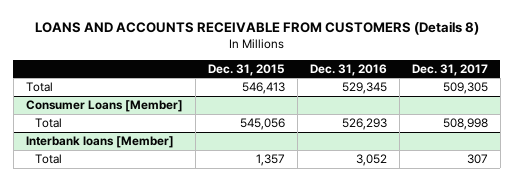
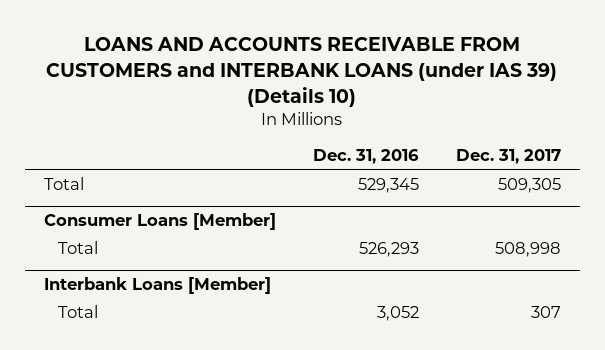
- LOANS AND ACCOUNTS RECEIVABLE FROM CUSTOMERS (Details 8)
+ LOANS AND ACCOUNTS RECEIVABLE FROM CUSTOMERS and INTERBANK LOANS (under IAS 39) (Details 10)
- | Dec. 31, 2015 | Dec. 31, 2016 | Dec. 31, 2017
+ | Dec. 31, 2016 | Dec. 31, 2017
- Interbank loans [Member]
+ Interbank Loans [Member]

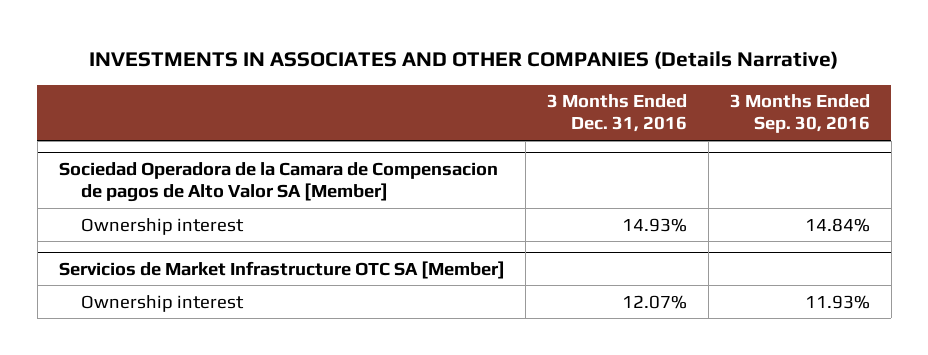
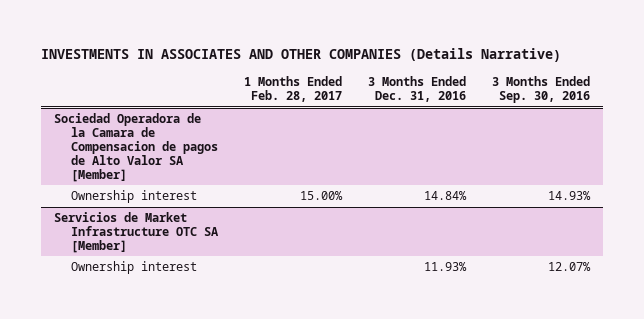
- | 3 Months Ended Dec. 31, 2016 | 3 Months Ended Sep. 30, 2016
+ | 1 Months Ended Feb. 28, 2017 | 3 Months Ended Dec. 31, 2016 | 3 Months Ended Sep. 30, 2016
@ Sociedad Operadora de la Camara de Compensacion de pagos de Alto Valor SA [Member]
- Ownership interest | 14.93% | 14.84%
+ Ownership interest | 15.00% | 14.84% | 14.93%
@ Servicios de Market Infrastructure OTC SA [Member]
- Ownership interest | 12.07% | 11.93%
+ Ownership interest | | 11.93% | 12.07%

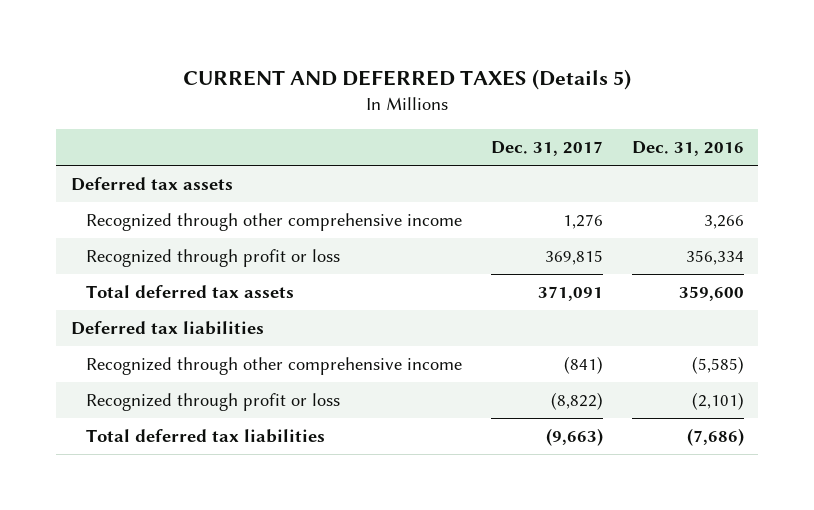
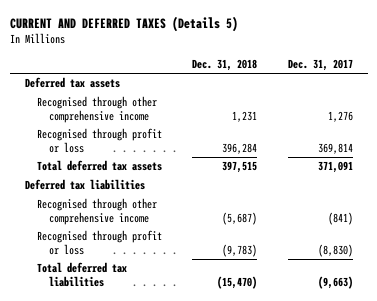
- | Dec. 31, 2017 | Dec. 31, 2016
+ | Dec. 31, 2018 | Dec. 31, 2017
- Recognized through other comprehensive income | 1,276 | 3,266
- Recognized through profit or loss | 369,815 | 356,334
+ Recognised through other comprehensive income | 1,231 | 1,276
+ Recognised through profit or loss | 396,284 | 369,814
- Recognized through other comprehensive income | (841) | (5,585)
- Recognized through profit or loss | (8,822) | (2,101)
+ Recognised through other comprehensive income | (5,687) | (841)
+ Recognised through profit or loss | (9,783) | (8,830)

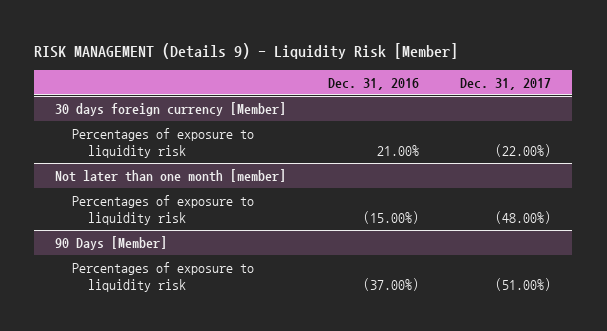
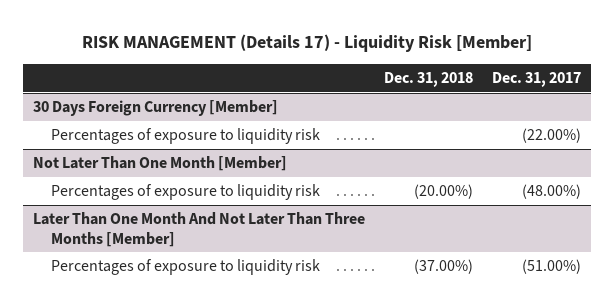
- RISK MANAGEMENT (Details 9) - Liquidity Risk [Member]
+ RISK MANAGEMENT (Details 17) - Liquidity Risk [Member]
- | Dec. 31, 2016 | Dec. 31, 2017
+ | Dec. 31, 2018 | Dec. 31, 2017
- 30 days foreign currency [Member]
+ 30 Days Foreign Currency [Member]
- Not later than one month [member]
+ Not Later Than One Month [Member]
- 90 Days [Member]
+ Later Than One Month And Not Later Than Three Months [Member]

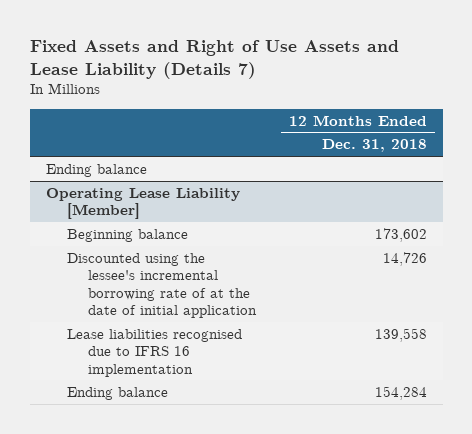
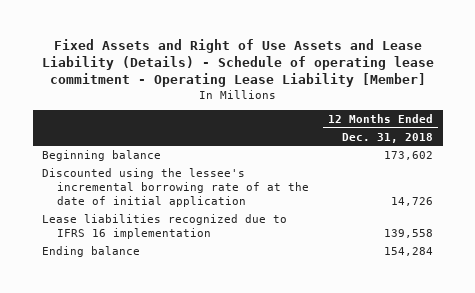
- Fixed Assets and Right of Use Assets and Lease Liability (Details 7)
+ Fixed Assets and Right of Use Assets and Lease Liability (Details) - Schedule of operating lease commitment - Operating Lease Liability [Member]
- Ending balance
- Operating Lease Liability [Member]
- Lease liabilities recognised due to IFRS 16 implementation | 139,558
+ Lease liabilities recognized due to IFRS 16 implementation | 139,558

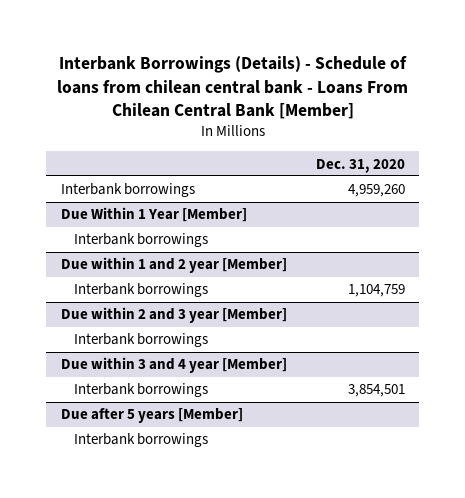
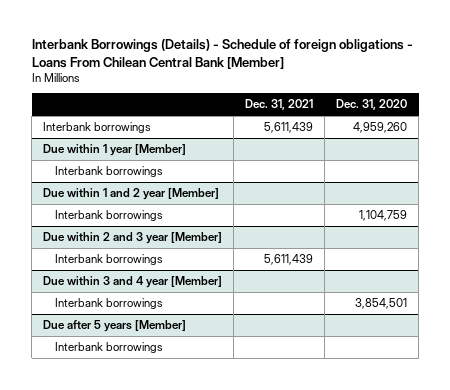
- Interbank Borrowings (Details) - Schedule of loans from chilean central bank - Loans From Chilean Central Bank [Member]
+ Interbank Borrowings (Details) - Schedule of foreign obligations - Loans From Chilean Central Bank [Member]
- | Dec. 31, 2020
+ | Dec. 31, 2021 | Dec. 31, 2020
- Due Within 1 Year [Member]
+ Due within 1 year [Member]

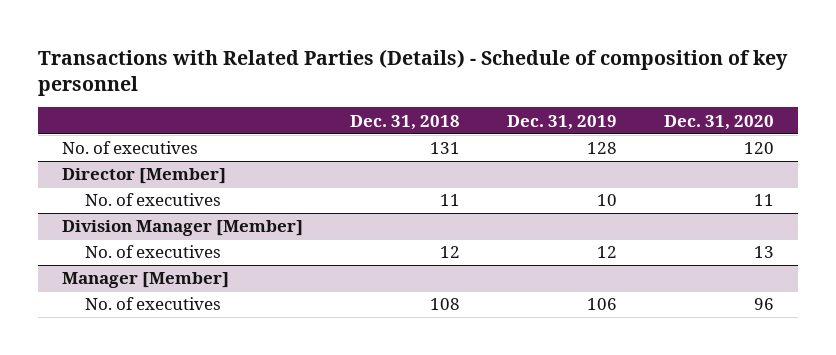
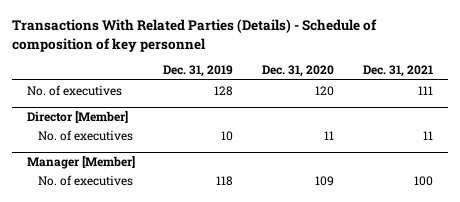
- Transactions with Related Parties (Details) - Schedule of composition of key personnel
+ Transactions With Related Parties (Details) - Schedule of composition of key personnel
- | Dec. 31, 2018 | Dec. 31, 2019 | Dec. 31, 2020
+ | Dec. 31, 2019 | Dec. 31, 2020 | Dec. 31, 2021
- Division Manager [Member]
- No. of executives | 12 | 12 | 13
@ Manager [Member]
- No. of executives | 108 | 106 | 96
+ No. of executives | 118 | 109 | 100

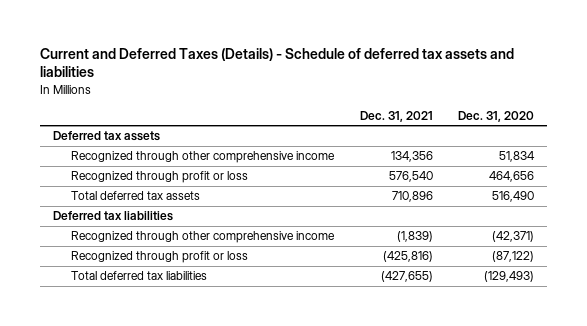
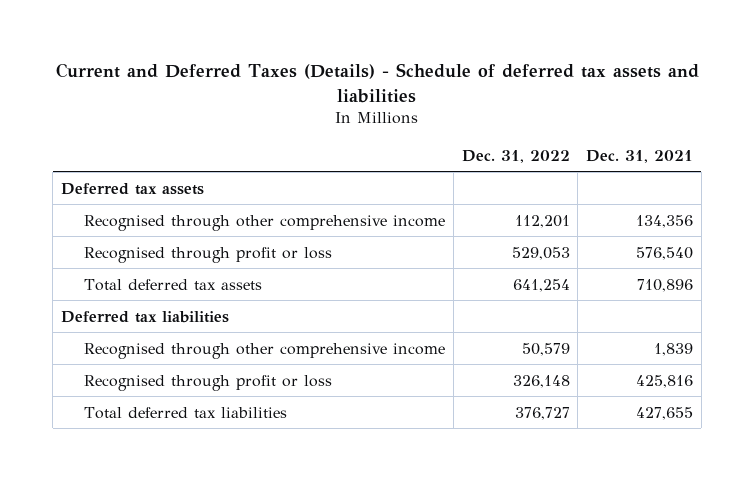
- | Dec. 31, 2021 | Dec. 31, 2020
+ | Dec. 31, 2022 | Dec. 31, 2021
- Recognized through other comprehensive income | 134,356 | 51,834
- Recognized through profit or loss | 576,540 | 464,656
+ Recognised through other comprehensive income | 112,201 | 134,356
+ Recognised through profit or loss | 529,053 | 576,540
- Recognized through other comprehensive income | (1,839) | (42,371)
- Recognized through profit or loss | (425,816) | (87,122)
- Total deferred tax liabilities | (427,655) | (129,493)
+ Recognised through other comprehensive income | 50,579 | 1,839
+ Recognised through profit or loss | 326,148 | 425,816
+ Total deferred tax liabilities | 376,727 | 427,655

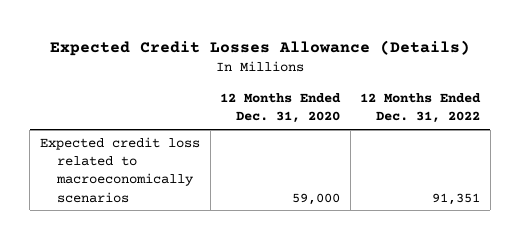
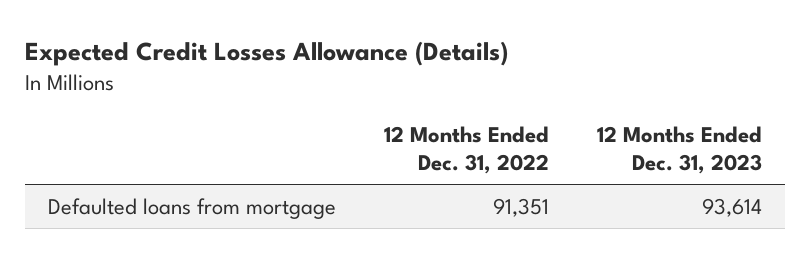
- | 12 Months Ended Dec. 31, 2020 | 12 Months Ended Dec. 31, 2022
+ | 12 Months Ended Dec. 31, 2022 | 12 Months Ended Dec. 31, 2023
- Expected credit loss related to macroeconomically scenarios | 59,000 | 91,351
+ Defaulted loans from mortgage | 91,351 | 93,614

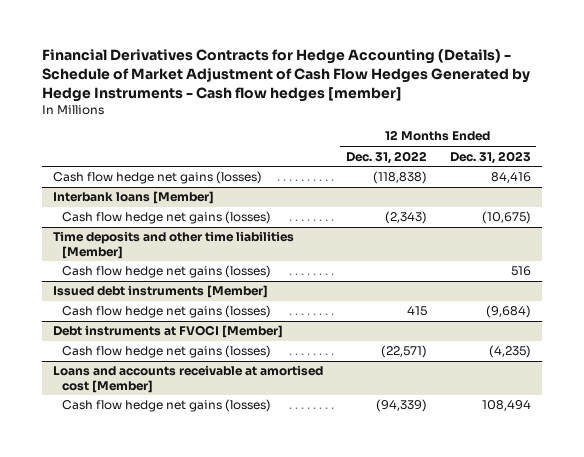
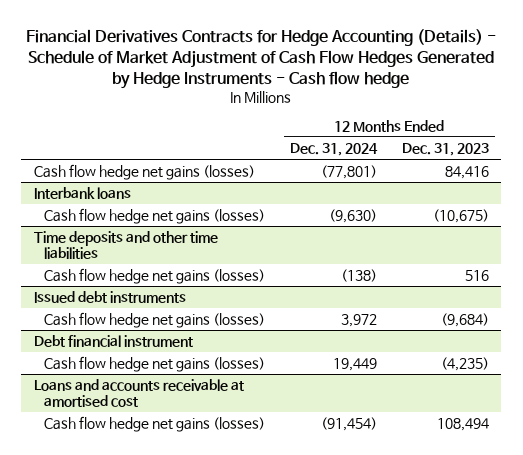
- Financial Derivatives Contracts for Hedge Accounting (Details) - Schedule of Market Adjustment of Cash Flow Hedges Generated by Hedge Instruments - Cash flow hedges [member]
+ Financial Derivatives Contracts for Hedge Accounting (Details) - Schedule of Market Adjustment of Cash Flow Hedges Generated by Hedge Instruments - Cash flow hedge
- | 12 Months Ended Dec. 31, 2022 | 12 Months Ended Dec. 31, 2023
+ | 12 Months Ended Dec. 31, 2024 | 12 Months Ended Dec. 31, 2023
- Interbank loans [Member]
+ Interbank loans
- Time deposits and other time liabilities [Member]
+ Time deposits and other time liabilities
- Issued debt instruments [Member]
+ Issued debt instruments
- Debt instruments at FVOCI [Member]
+ Debt financial instrument
- Loans and accounts receivable at amortised cost [Member]
+ Loans and accounts receivable at amortised cost

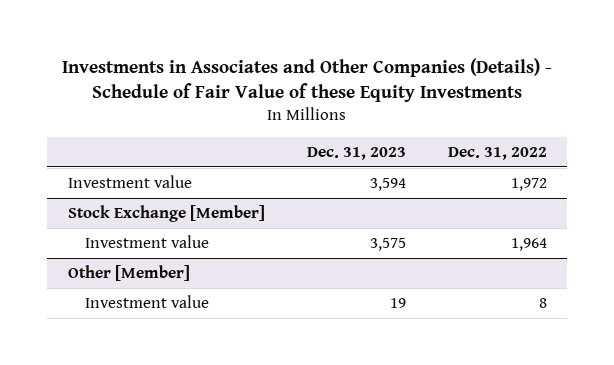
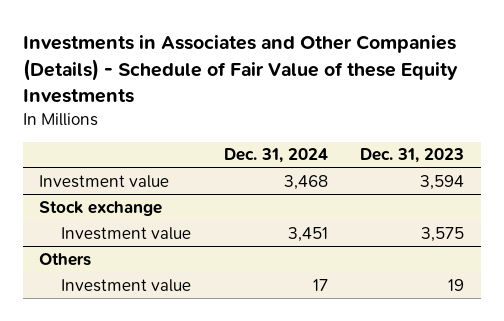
- | Dec. 31, 2023 | Dec. 31, 2022
+ | Dec. 31, 2024 | Dec. 31, 2023
- Stock Exchange [Member]
+ Stock exchange
- Other [Member]
+ Others

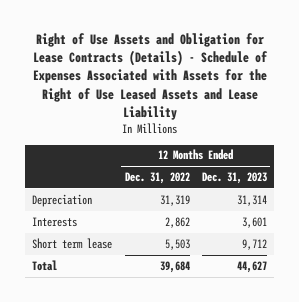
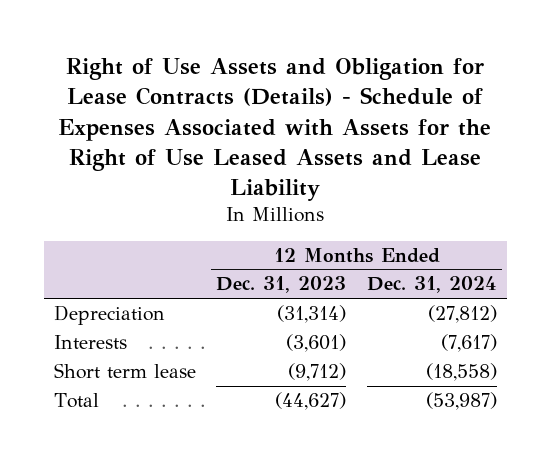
- | 12 Months Ended Dec. 31, 2022 | 12 Months Ended Dec. 31, 2023
+ | 12 Months Ended Dec. 31, 2023 | 12 Months Ended Dec. 31, 2024
- Depreciation | 31,319 | 31,314
- Interests | 2,862 | 3,601
- Short term lease | 5,503 | 9,712
- Total | 39,684 | 44,627
+ Depreciation | (31,314) | (27,812)
+ Interests | (3,601) | (7,617)
+ Short term lease | (9,712) | (18,558)
+ Total | (44,627) | (53,987)

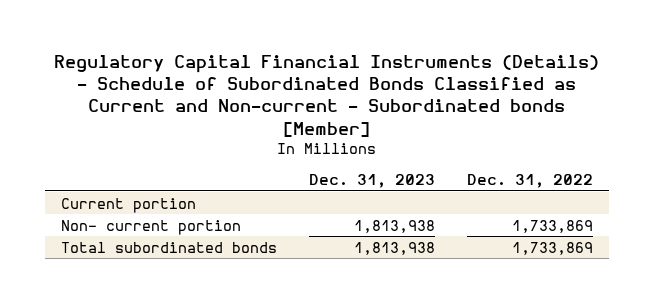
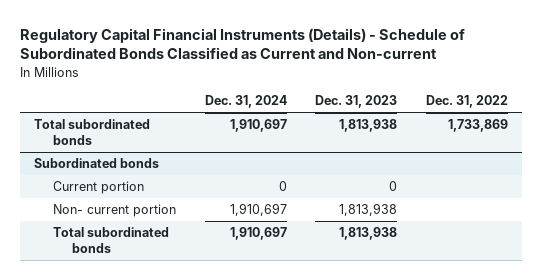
- Regulatory Capital Financial Instruments (Details) - Schedule of Subordinated Bonds Classified as Current and Non-current - Subordinated bonds [Member]
+ Regulatory Capital Financial Instruments (Details) - Schedule of Subordinated Bonds Classified as Current and Non-current
- | Dec. 31, 2023 | Dec. 31, 2022
+ | Dec. 31, 2024 | Dec. 31, 2023 | Dec. 31, 2022
- Current portion
- Non- current portion | 1,813,938 | 1,733,869
+ Subordinated bonds
+ Current portion | 0 | 0 |
+ Non- current portion | 1,910,697 | 1,813,938 |
+ Total subordinated bonds | 1,910,697 | 1,813,938 |

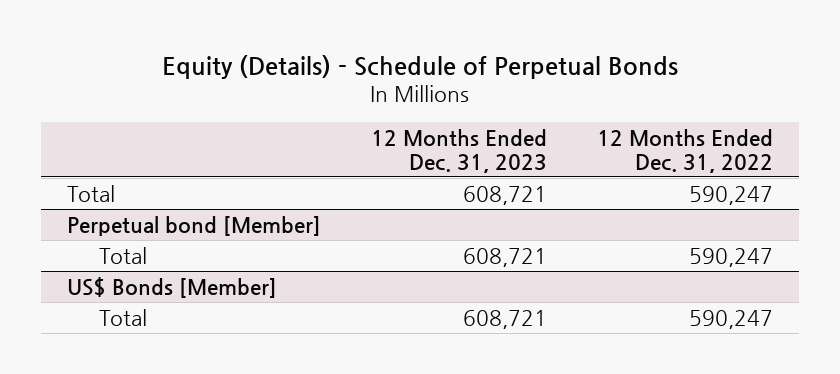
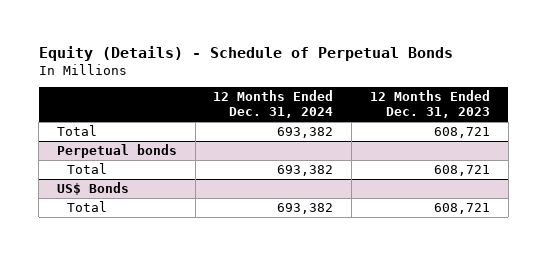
- | 12 Months Ended Dec. 31, 2023 | 12 Months Ended Dec. 31, 2022
+ | 12 Months Ended Dec. 31, 2024 | 12 Months Ended Dec. 31, 2023
- Perpetual bond [Member]
+ Perpetual bonds
- US$ Bonds [Member]
+ US$ Bonds

